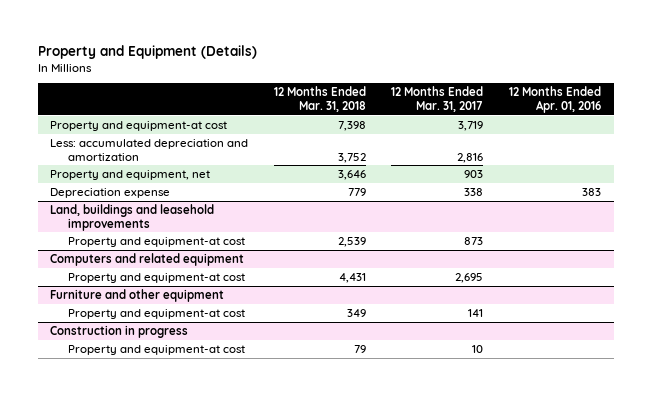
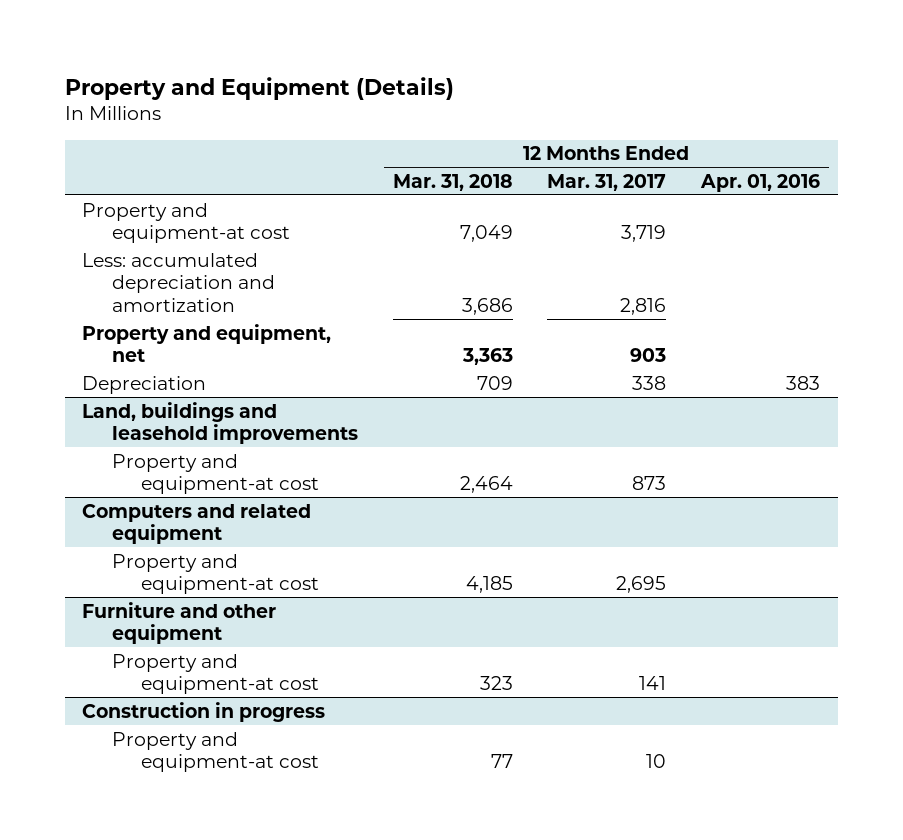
- Property and equipment-at cost | 7,398 | 3,719 |
- Less: accumulated depreciation and amortization | 3,752 | 2,816 |
- Property and equipment, net | 3,646 | 903 |
- Depreciation expense | 779 | 338 | 383
+ Property and equipment-at cost | 7,049 | 3,719 |
+ Less: accumulated depreciation and amortization | 3,686 | 2,816 |
+ Property and equipment, net | 3,363 | 903 |
+ Depreciation | 709 | 338 | 383
@ Land, buildings and leasehold improvements
- Property and equipment-at cost | 2,539 | 873 |
+ Property and equipment-at cost | 2,464 | 873 |
@ Computers and related equipment
- Property and equipment-at cost | 4,431 | 2,695 |
+ Property and equipment-at cost | 4,185 | 2,695 |
@ Furniture and other equipment
- Property and equipment-at cost | 349 | 141 |
+ Property and equipment-at cost | 323 | 141 |
@ Construction in progress
- Property and equipment-at cost | 79 | 10 |
+ Property and equipment-at cost | 77 | 10 |

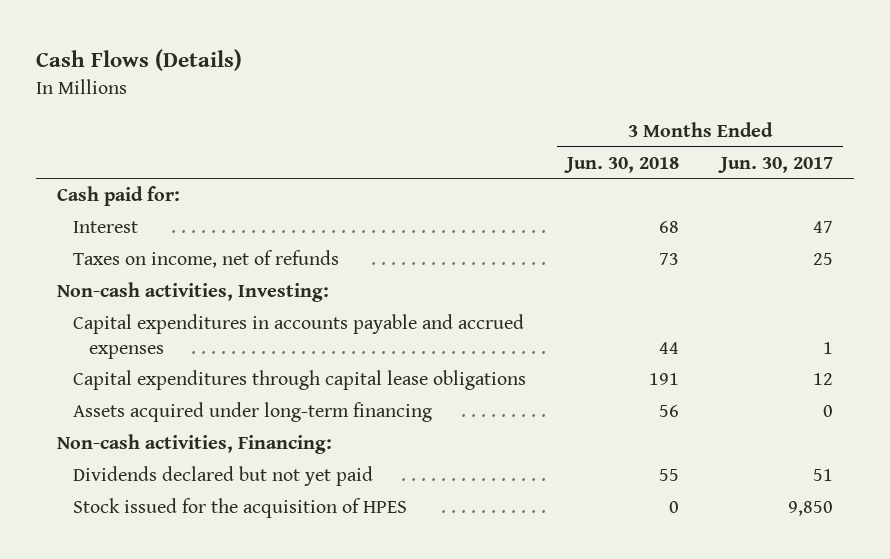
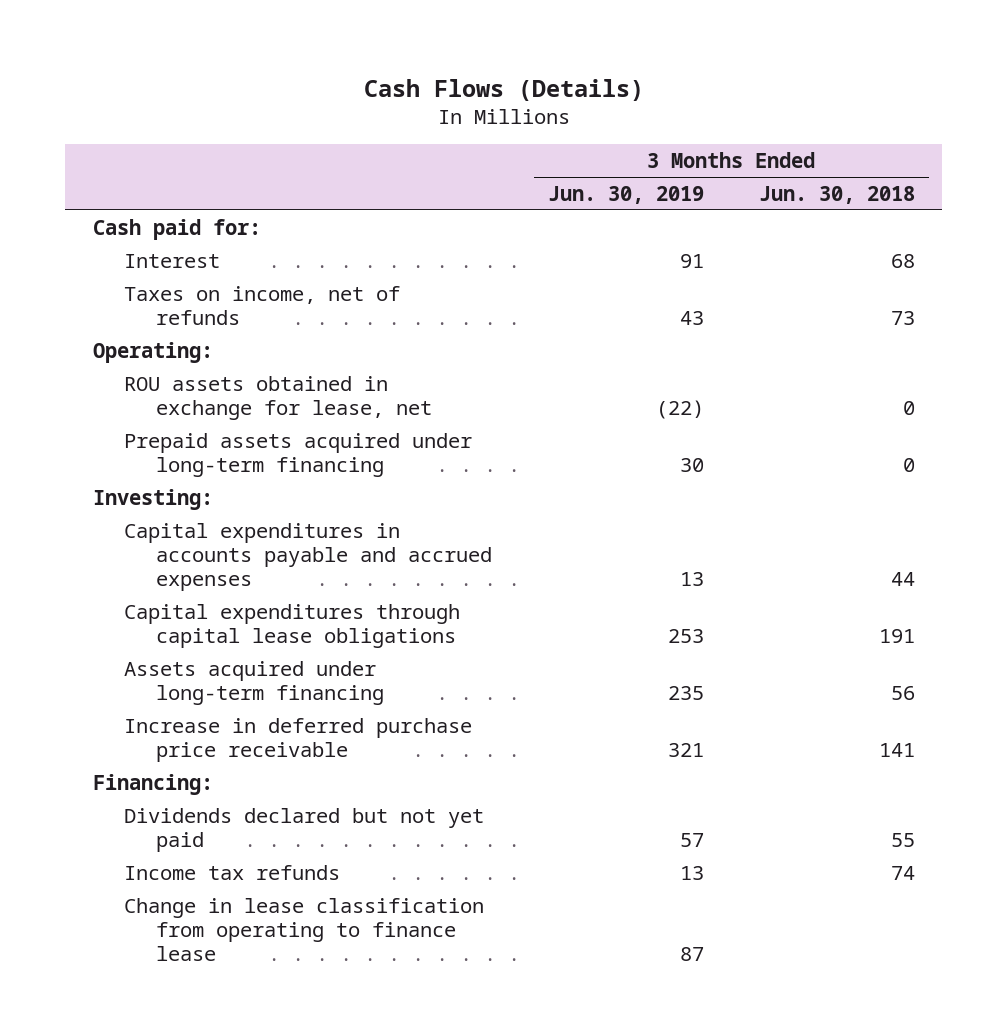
- | 3 Months Ended Jun. 30, 2018 | 3 Months Ended Jun. 30, 2017
+ | 3 Months Ended Jun. 30, 2019 | 3 Months Ended Jun. 30, 2018
- Non-cash activities, Investing:
+ Operating:
+ ROU assets obtained in exchange for lease, net | (22) | 0
+ Prepaid assets acquired under long-term financing | 30 | 0
+ Investing:
- Non-cash activities, Financing:
+ Increase in deferred purchase price receivable | 321 | 141
+ Financing:
- Stock issued for the acquisition of HPES | 0 | 9,850
+ Income tax refunds | 13 | 74
+ Change in lease classification from operating to finance lease | 87 |

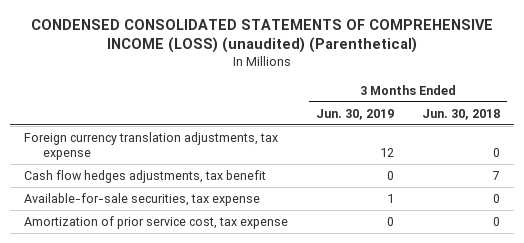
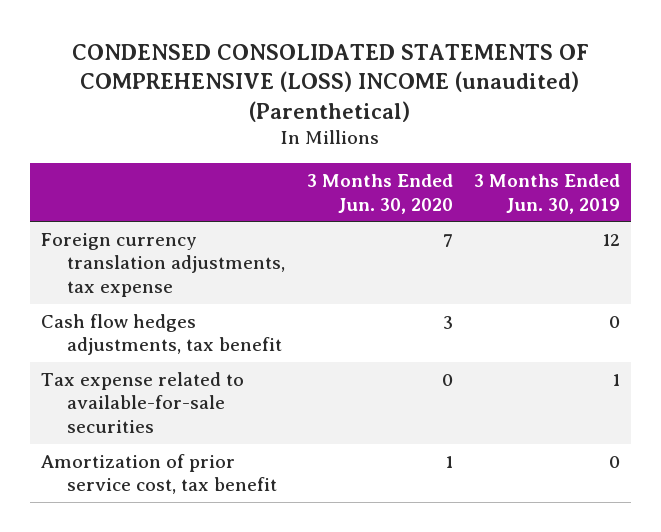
- CONDENSED CONSOLIDATED STATEMENTS OF COMPREHENSIVE INCOME (LOSS) (unaudited) (Parenthetical)
+ CONDENSED CONSOLIDATED STATEMENTS OF COMPREHENSIVE (LOSS) INCOME (unaudited) (Parenthetical)
- | 3 Months Ended Jun. 30, 2019 | 3 Months Ended Jun. 30, 2018
+ | 3 Months Ended Jun. 30, 2020 | 3 Months Ended Jun. 30, 2019
- Available-for-sale securities, tax expense | 1 | 0
- Amortization of prior service cost, tax expense | 0 | 0
+ Tax expense related to available-for-sale securities | 0 | 1
+ Amortization of prior service cost, tax benefit | 1 | 0

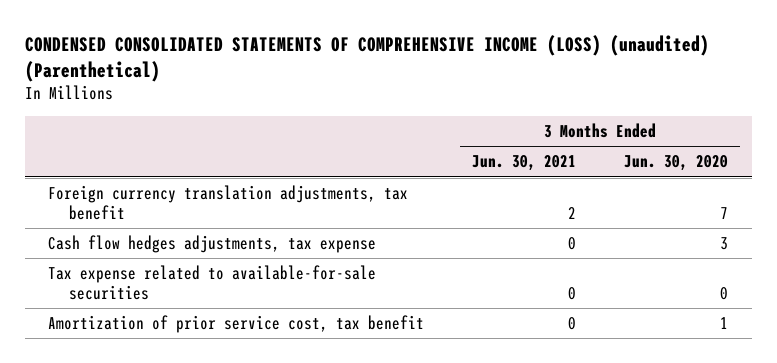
- CONDENSED CONSOLIDATED STATEMENTS OF COMPREHENSIVE (LOSS) INCOME (unaudited) (Parenthetical)
+ CONDENSED CONSOLIDATED STATEMENTS OF COMPREHENSIVE INCOME (LOSS) (unaudited) (Parenthetical)
- | 3 Months Ended Jun. 30, 2020 | 3 Months Ended Jun. 30, 2019
+ | 3 Months Ended Jun. 30, 2021 | 3 Months Ended Jun. 30, 2020
- Foreign currency translation adjustments, tax expense | 7 | 12
- Cash flow hedges adjustments, tax benefit | 3 | 0
+ Foreign currency translation adjustments, tax benefit | 2 | 7
+ Cash flow hedges adjustments, tax expense | 0 | 3

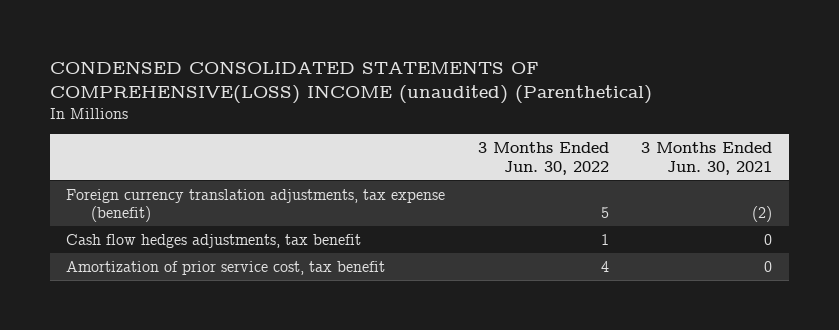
- CONDENSED CONSOLIDATED STATEMENTS OF COMPREHENSIVE INCOME (LOSS) (unaudited) (Parenthetical)
+ CONDENSED CONSOLIDATED STATEMENTS OF COMPREHENSIVE(LOSS) INCOME (unaudited) (Parenthetical)
- | 3 Months Ended Jun. 30, 2021 | 3 Months Ended Jun. 30, 2020
+ | 3 Months Ended Jun. 30, 2022 | 3 Months Ended Jun. 30, 2021
- Foreign currency translation adjustments, tax benefit | 2 | 7
- Cash flow hedges adjustments, tax expense | 0 | 3
- Tax expense related to available-for-sale securities | 0 | 0
+ Foreign currency translation adjustments, tax expense (benefit) | 5 | (2)
+ Cash flow hedges adjustments, tax benefit | 1 | 0

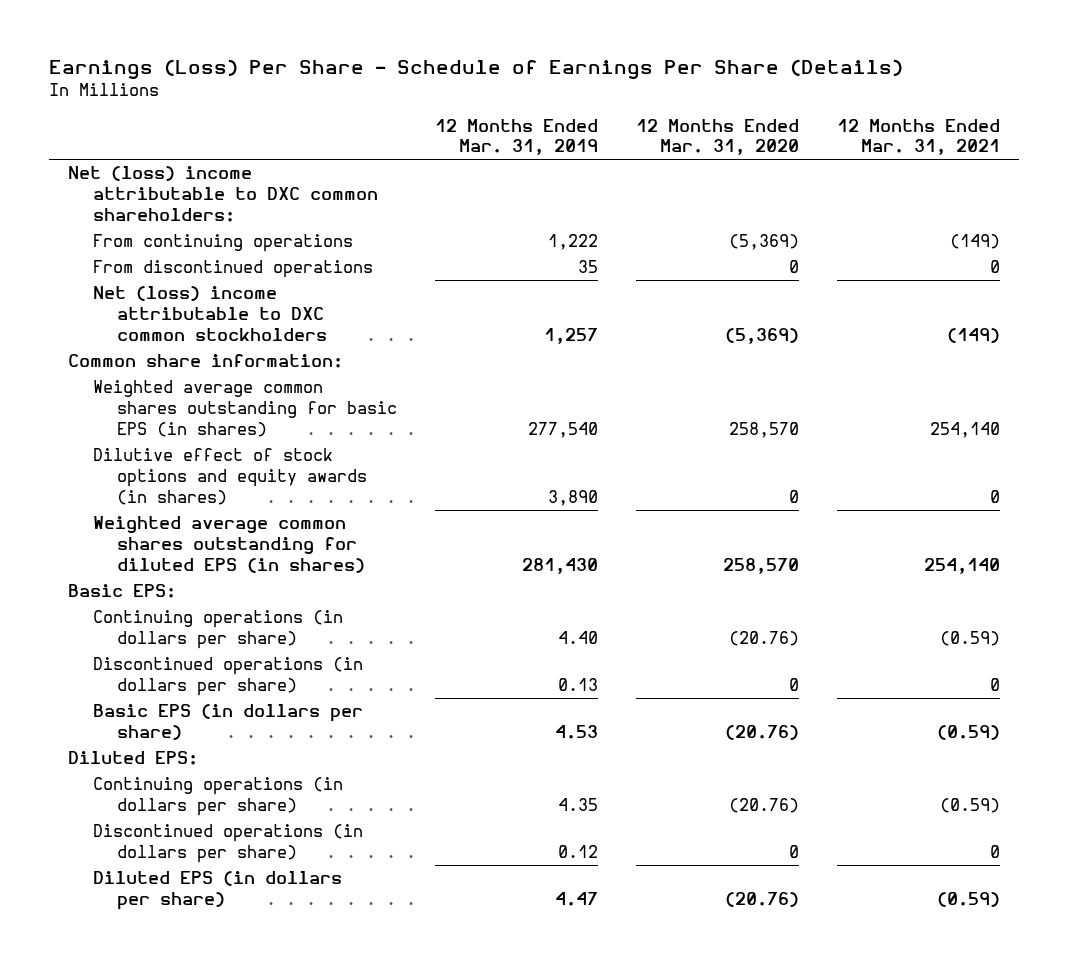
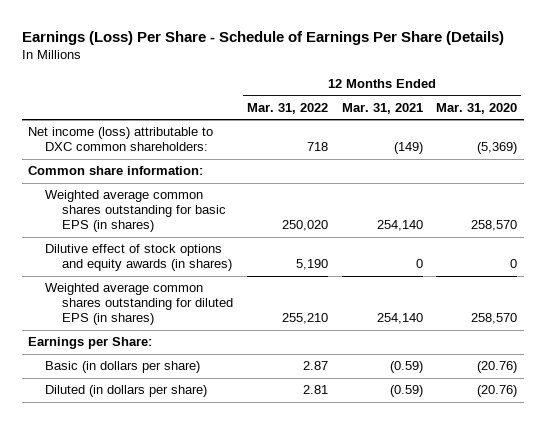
- | 12 Months Ended Mar. 31, 2019 | 12 Months Ended Mar. 31, 2020 | 12 Months Ended Mar. 31, 2021
+ | 12 Months Ended Mar. 31, 2022 | 12 Months Ended Mar. 31, 2021 | 12 Months Ended Mar. 31, 2020
- Net (loss) income attributable to DXC common shareholders:
- From continuing operations | 1,222 | (5,369) | (149)
- From discontinued operations | 35 | 0 | 0
- Net (loss) income attributable to DXC common stockholders | 1,257 | (5,369) | (149)
+ Net income (loss) attributable to DXC common shareholders: | 718 | (149) | (5,369)
- Basic EPS:
- Continuing operations (in dollars per share) | 4.40 | (20.76) | (0.59)
- Discontinued operations (in dollars per share) | 0.13 | 0 | 0
- Basic EPS (in dollars per share) | 4.53 | (20.76) | (0.59)
- Diluted EPS:
- Continuing operations (in dollars per share) | 4.35 | (20.76) | (0.59)
- Discontinued operations (in dollars per share) | 0.12 | 0 | 0
- Diluted EPS (in dollars per share) | 4.47 | (20.76) | (0.59)
+ Earnings per Share:
+ Basic (in dollars per share) | 2.87 | (0.59) | (20.76)
+ Diluted (in dollars per share) | 2.81 | (0.59) | (20.76)

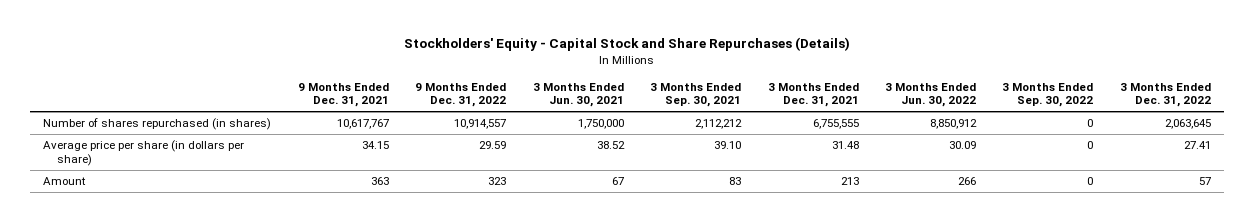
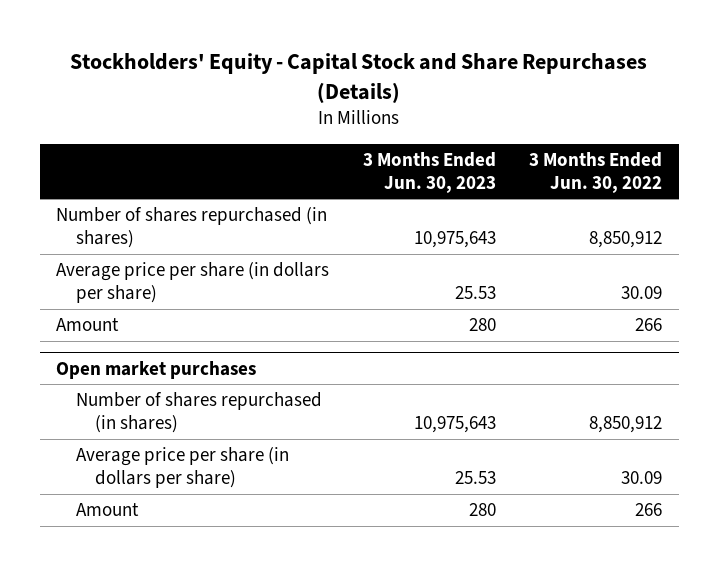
- | 9 Months Ended Dec. 31, 2021 | 9 Months Ended Dec. 31, 2022 | 3 Months Ended Jun. 30, 2021 | 3 Months Ended Sep. 30, 2021 | 3 Months Ended Dec. 31, 2021 | 3 Months Ended Jun. 30, 2022 | 3 Months Ended Sep. 30, 2022 | 3 Months Ended Dec. 31, 2022
+ | 3 Months Ended Jun. 30, 2023 | 3 Months Ended Jun. 30, 2022
+ Open market purchases
+ Number of shares repurchased (in shares) | 10,975,643 | 8,850,912
+ Average price per share (in dollars per share) | 25.53 | 30.09
+ Amount | 280 | 266

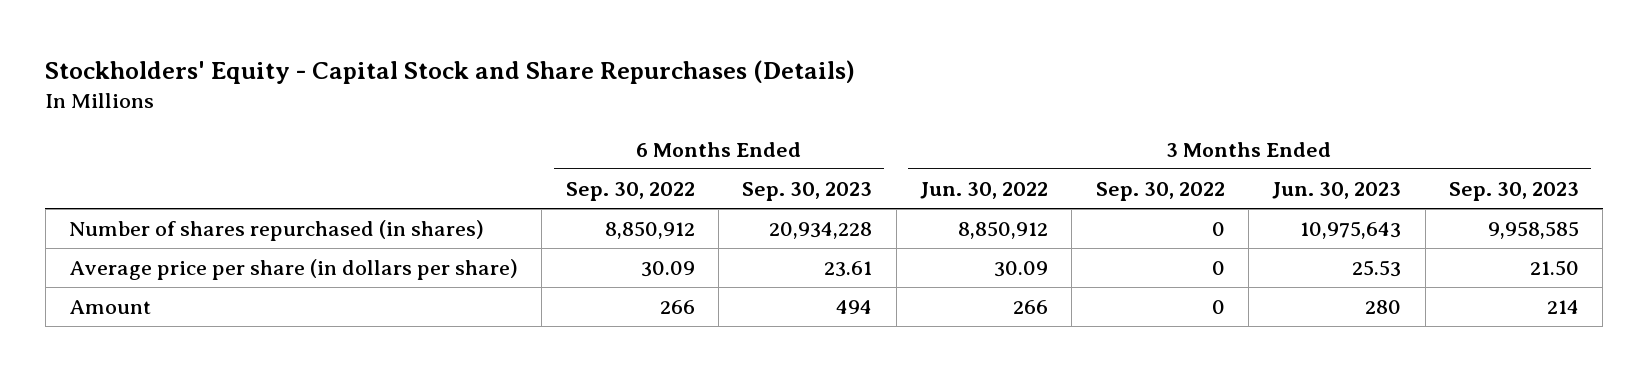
- | 3 Months Ended Jun. 30, 2023 | 3 Months Ended Jun. 30, 2022
+ | 6 Months Ended Sep. 30, 2022 | 6 Months Ended Sep. 30, 2023 | 3 Months Ended Jun. 30, 2022 | 3 Months Ended Sep. 30, 2022 | 3 Months Ended Jun. 30, 2023 | 3 Months Ended Sep. 30, 2023
- Open market purchases
- Number of shares repurchased (in shares) | 10,975,643 | 8,850,912
- Average price per share (in dollars per share) | 25.53 | 30.09
- Amount | 280 | 266

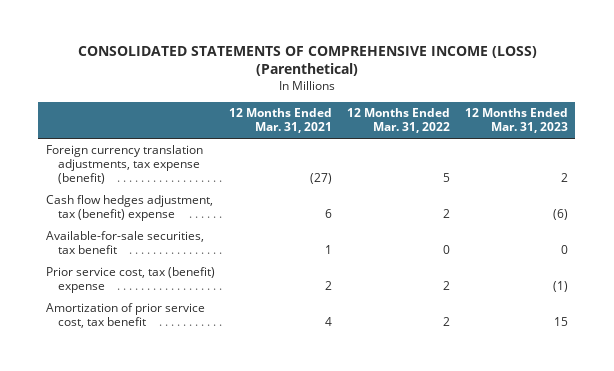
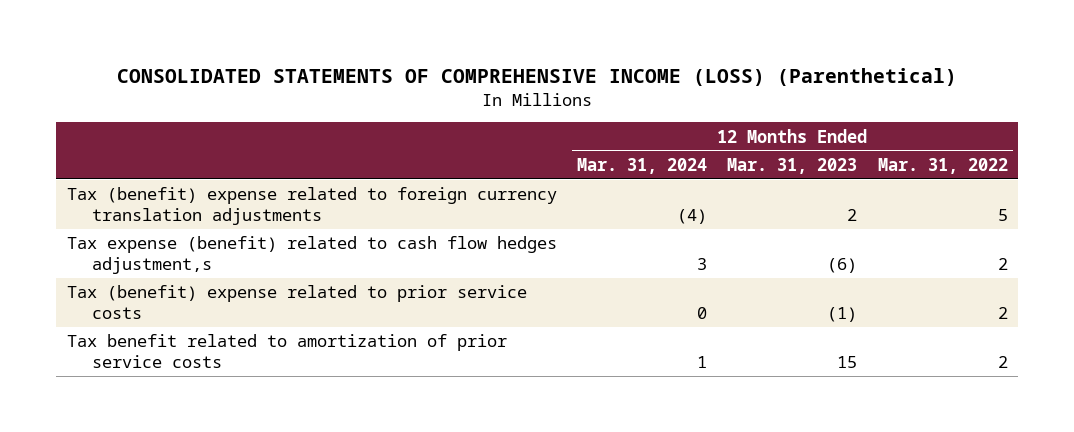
- | 12 Months Ended Mar. 31, 2021 | 12 Months Ended Mar. 31, 2022 | 12 Months Ended Mar. 31, 2023
+ | 12 Months Ended Mar. 31, 2024 | 12 Months Ended Mar. 31, 2023 | 12 Months Ended Mar. 31, 2022
- Foreign currency translation adjustments, tax expense (benefit) | (27) | 5 | 2
- Cash flow hedges adjustment, tax (benefit) expense | 6 | 2 | (6)
- Available-for-sale securities, tax benefit | 1 | 0 | 0
- Prior service cost, tax (benefit) expense | 2 | 2 | (1)
- Amortization of prior service cost, tax benefit | 4 | 2 | 15
+ Tax (benefit) expense related to foreign currency translation adjustments | (4) | 2 | 5
+ Tax expense (benefit) related to cash flow hedges adjustment,s | 3 | (6) | 2
+ Tax (benefit) expense related to prior service costs | 0 | (1) | 2
+ Tax benefit related to amortization of prior service costs | 1 | 15 | 2

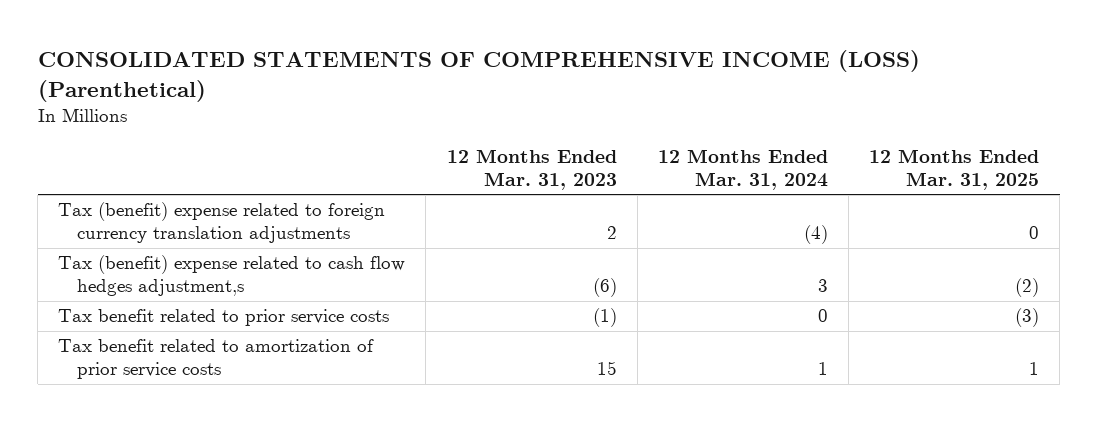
- | 12 Months Ended Mar. 31, 2024 | 12 Months Ended Mar. 31, 2023 | 12 Months Ended Mar. 31, 2022
+ | 12 Months Ended Mar. 31, 2023 | 12 Months Ended Mar. 31, 2024 | 12 Months Ended Mar. 31, 2025
- Tax expense (benefit) related to cash flow hedges adjustment,s | 3 | (6) | 2
- Tax (benefit) expense related to prior service costs | 0 | (1) | 2
+ Tax (benefit) expense related to cash flow hedges adjustment,s | (6) | 3 | (2)
+ Tax benefit related to prior service costs | (1) | 0 | (3)

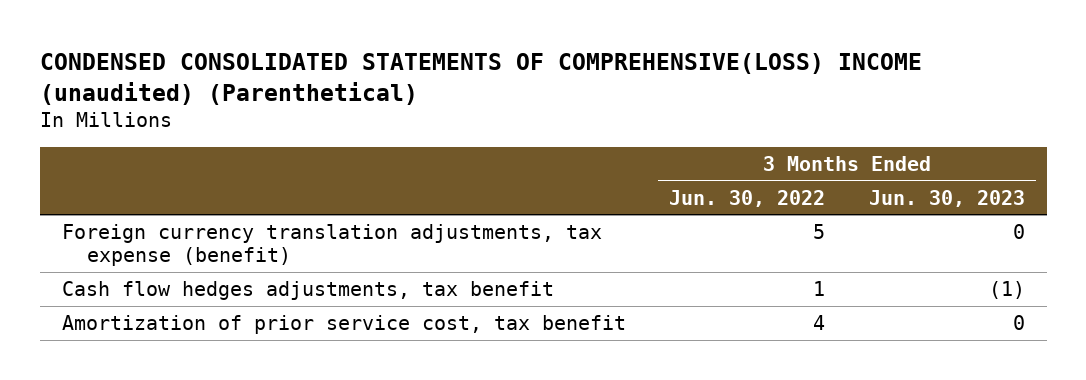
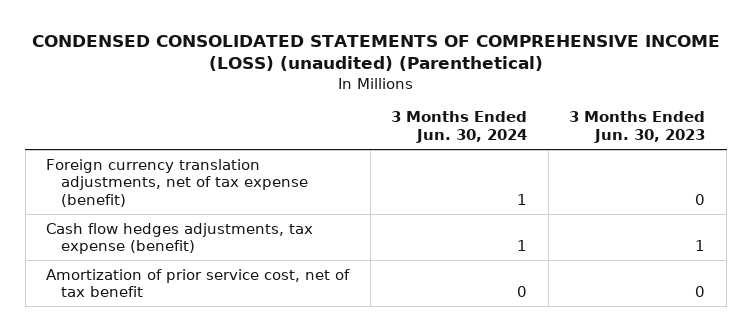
- CONDENSED CONSOLIDATED STATEMENTS OF COMPREHENSIVE(LOSS) INCOME (unaudited) (Parenthetical)
+ CONDENSED CONSOLIDATED STATEMENTS OF COMPREHENSIVE INCOME (LOSS) (unaudited) (Parenthetical)
- | 3 Months Ended Jun. 30, 2022 | 3 Months Ended Jun. 30, 2023
+ | 3 Months Ended Jun. 30, 2024 | 3 Months Ended Jun. 30, 2023
- Foreign currency translation adjustments, tax expense (benefit) | 5 | 0
- Cash flow hedges adjustments, tax benefit | 1 | (1)
- Amortization of prior service cost, tax benefit | 4 | 0
+ Foreign currency translation adjustments, net of tax expense (benefit) | 1 | 0
+ Cash flow hedges adjustments, tax expense (benefit) | 1 | 1
+ Amortization of prior service cost, net of tax benefit | 0 | 0

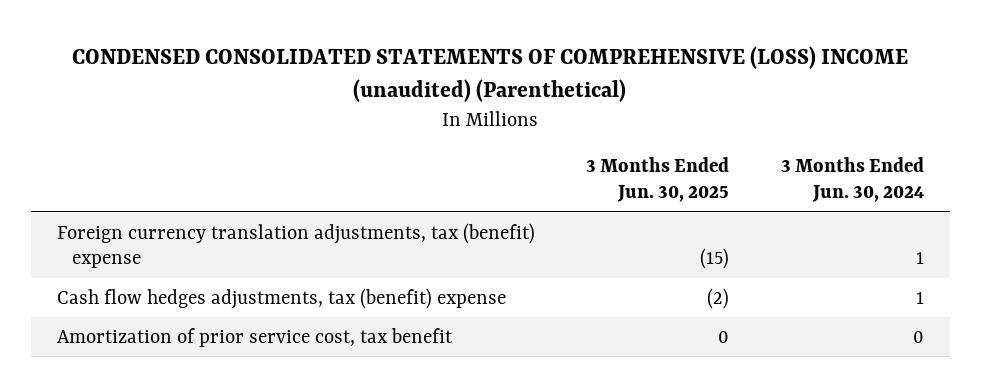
- CONDENSED CONSOLIDATED STATEMENTS OF COMPREHENSIVE INCOME (LOSS) (unaudited) (Parenthetical)
+ CONDENSED CONSOLIDATED STATEMENTS OF COMPREHENSIVE (LOSS) INCOME (unaudited) (Parenthetical)
- | 3 Months Ended Jun. 30, 2024 | 3 Months Ended Jun. 30, 2023
+ | 3 Months Ended Jun. 30, 2025 | 3 Months Ended Jun. 30, 2024
- Foreign currency translation adjustments, net of tax expense (benefit) | 1 | 0
- Cash flow hedges adjustments, tax expense (benefit) | 1 | 1
- Amortization of prior service cost, net of tax benefit | 0 | 0
+ Foreign currency translation adjustments, tax (benefit) expense | (15) | 1
+ Cash flow hedges adjustments, tax (benefit) expense | (2) | 1
+ Amortization of prior service cost, tax benefit | 0 | 0

